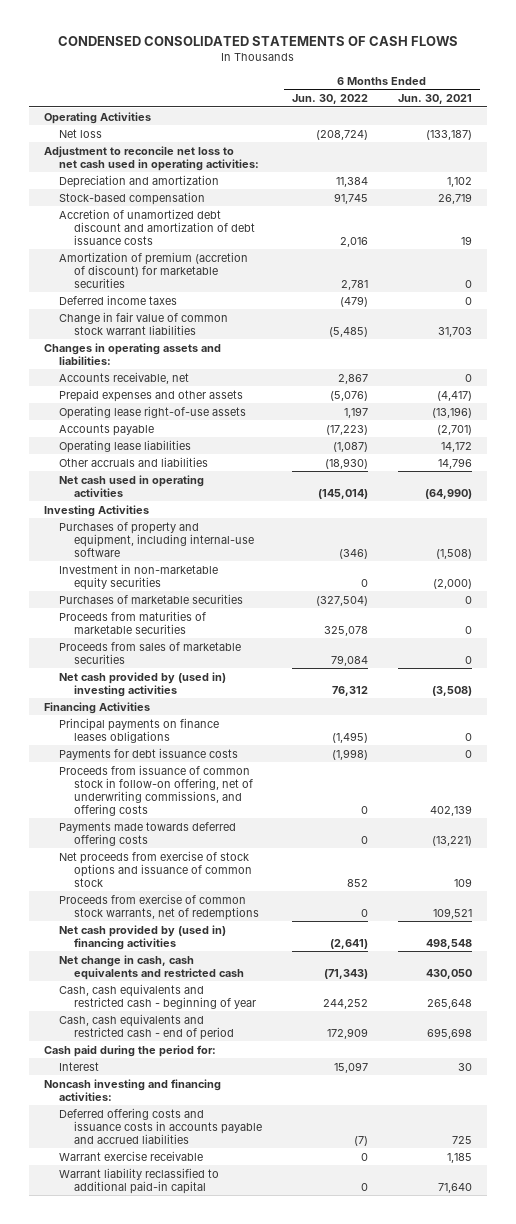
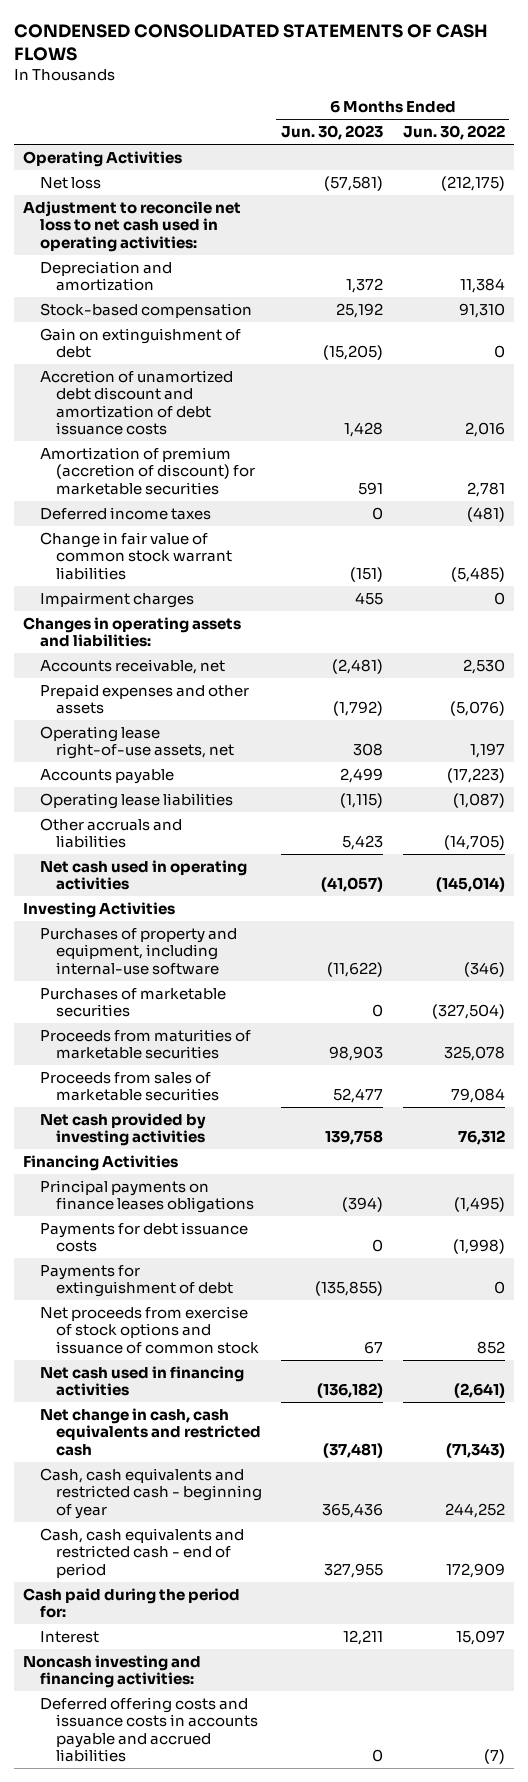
- | 6 Months Ended Jun. 30, 2022 | 6 Months Ended Jun. 30, 2021
+ | 6 Months Ended Jun. 30, 2023 | 6 Months Ended Jun. 30, 2022
- Net loss | (208,724) | (133,187)
+ Net loss | (57,581) | (212,175)
- Stock-based compensation | 91,745 | 26,719
+ Stock-based compensation | 25,192 | 91,310
+ Gain on extinguishment of debt | (15,205) | 0
- Deferred income taxes | (479) | 0
+ Deferred income taxes | 0 | (481)
+ Impairment charges | 455 | 0
- Accounts receivable, net | 2,867 | 0
+ Accounts receivable, net | (2,481) | 2,530
- Operating lease right-of-use assets | 1,197 | (13,196)
+ Operating lease right-of-use assets, net | 308 | 1,197
- Other accruals and liabilities | (18,930) | 14,796
+ Other accruals and liabilities | 5,423 | (14,705)
- Investment in non-marketable equity securities | 0 | (2,000)
- Net cash provided by (used in) investing activities | 76,312 | (3,508)
+ Net cash provided by investing activities | 139,758 | 76,312
- Proceeds from issuance of common stock in follow-on offering, net of underwriting commissions, and offering costs | 0 | 402,139
- Payments made towards deferred offering costs | 0 | (13,221)
+ Payments for extinguishment of debt | (135,855) | 0
- Proceeds from exercise of common stock warrants, net of redemptions | 0 | 109,521
- Net cash provided by (used in) financing activities | (2,641) | 498,548
+ Net cash used in financing activities | (136,182) | (2,641)
- Warrant exercise receivable | 0 | 1,185
- Warrant liability reclassified to additional paid-in capital | 0 | 71,640

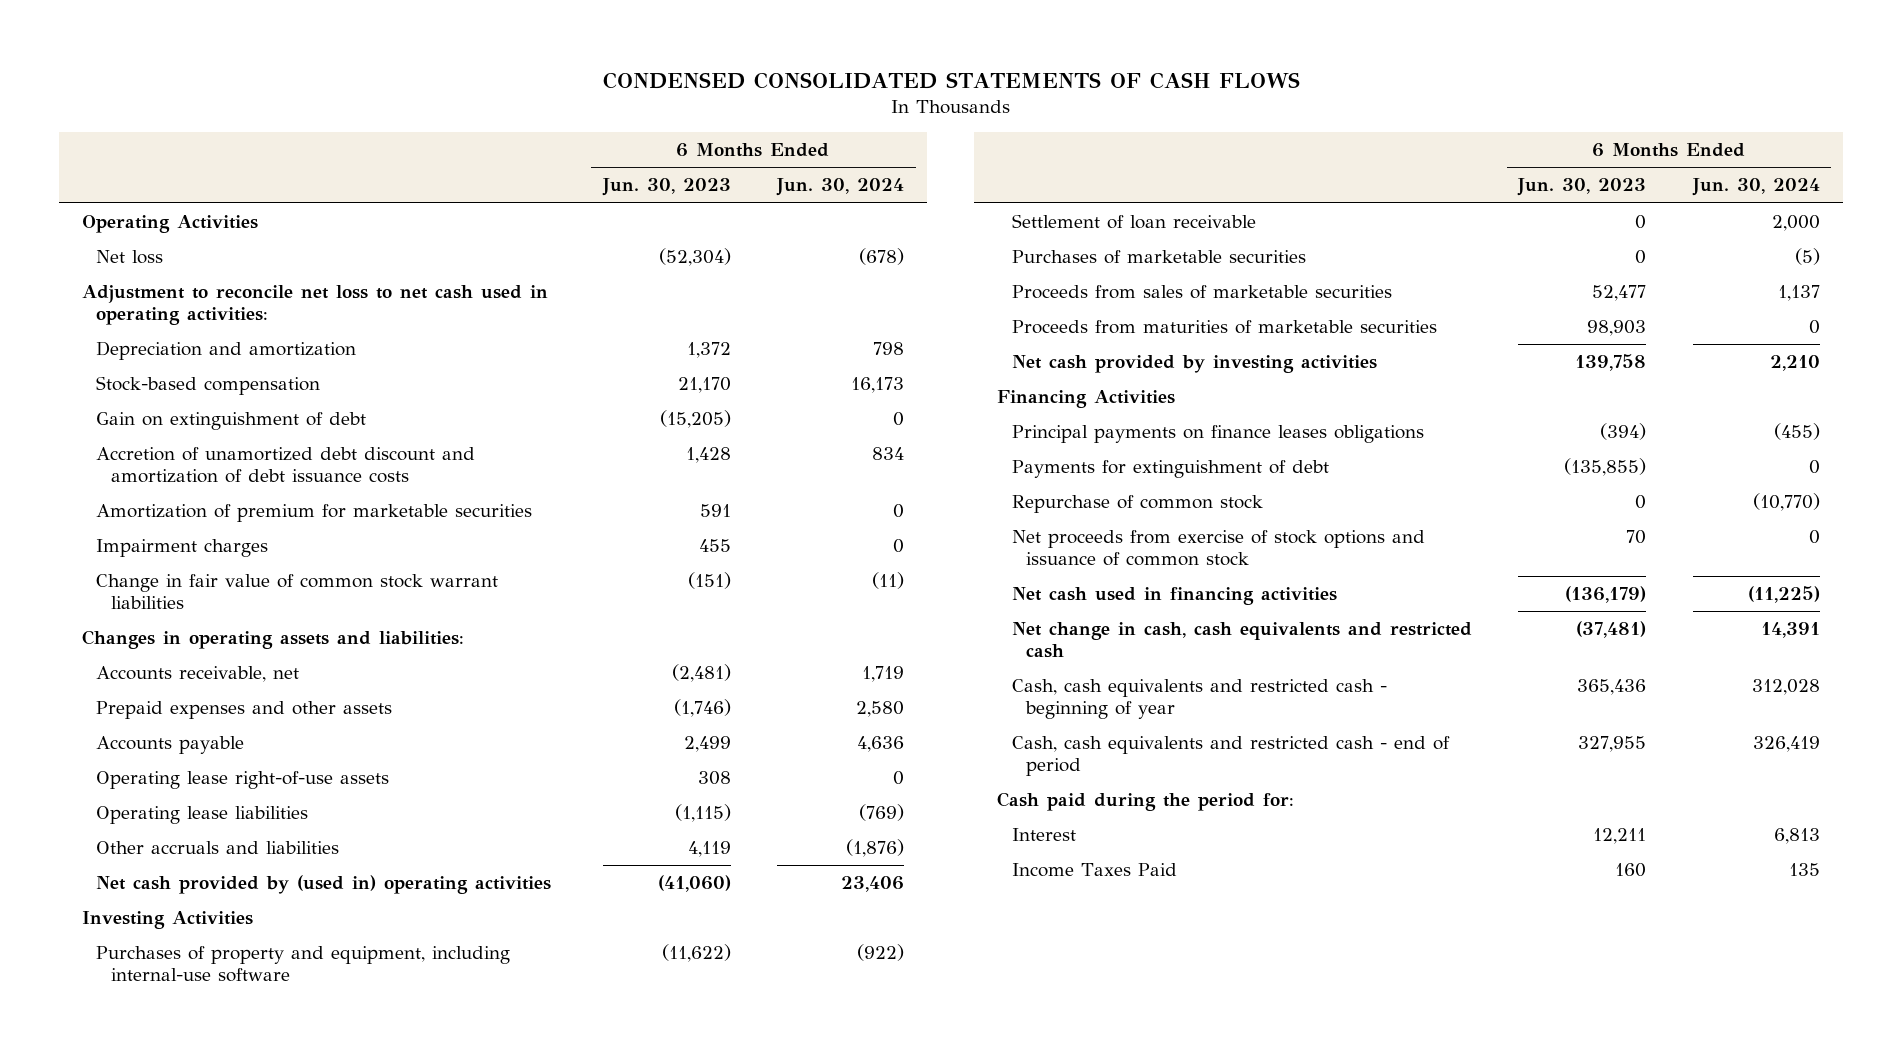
- | 6 Months Ended Jun. 30, 2023 | 6 Months Ended Jun. 30, 2022
+ | 6 Months Ended Jun. 30, 2023 | 6 Months Ended Jun. 30, 2024
- Net loss | (57,581) | (212,175)
+ Net loss | (52,304) | (678)
- Stock-based compensation | 25,192 | 91,310
+ Stock-based compensation | 21,170 | 16,173
- Amortization of premium (accretion of discount) for marketable securities | 591 | 2,781
- Deferred income taxes | 0 | (481)
+ Amortization of premium for marketable securities | 591 | 0
moved down: Change in fair value of common stock warrant liabilities | (151) | (11)
- Prepaid expenses and other assets | (1,792) | (5,076)
- Operating lease right-of-use assets, net | 308 | 1,197
+ Prepaid expenses and other assets | (1,746) | 2,580
+ Operating lease right-of-use assets | 308 | 0
- Other accruals and liabilities | 5,423 | (14,705)
- Net cash used in operating activities | (41,057) | (145,014)
+ Other accruals and liabilities | 4,119 | (1,876)
+ Net cash provided by (used in) operating activities | (41,060) | 23,406
+ Settlement of loan receivable | 0 | 2,000
moved down: Proceeds from maturities of marketable securities | 98,903 | 0
- Payments for debt issuance costs | 0 | (1,998)
- Net proceeds from exercise of stock options and issuance of common stock | 67 | 852
- Net cash used in financing activities | (136,182) | (2,641)
+ Repurchase of common stock | 0 | (10,770)
+ Net proceeds from exercise of stock options and issuance of common stock | 70 | 0
+ Net cash used in financing activities | (136,179) | (11,225)
- Noncash investing and financing activities:
- Deferred offering costs and issuance costs in accounts payable and accrued liabilities | 0 | (7)
+ Income Taxes Paid | 160 | 135

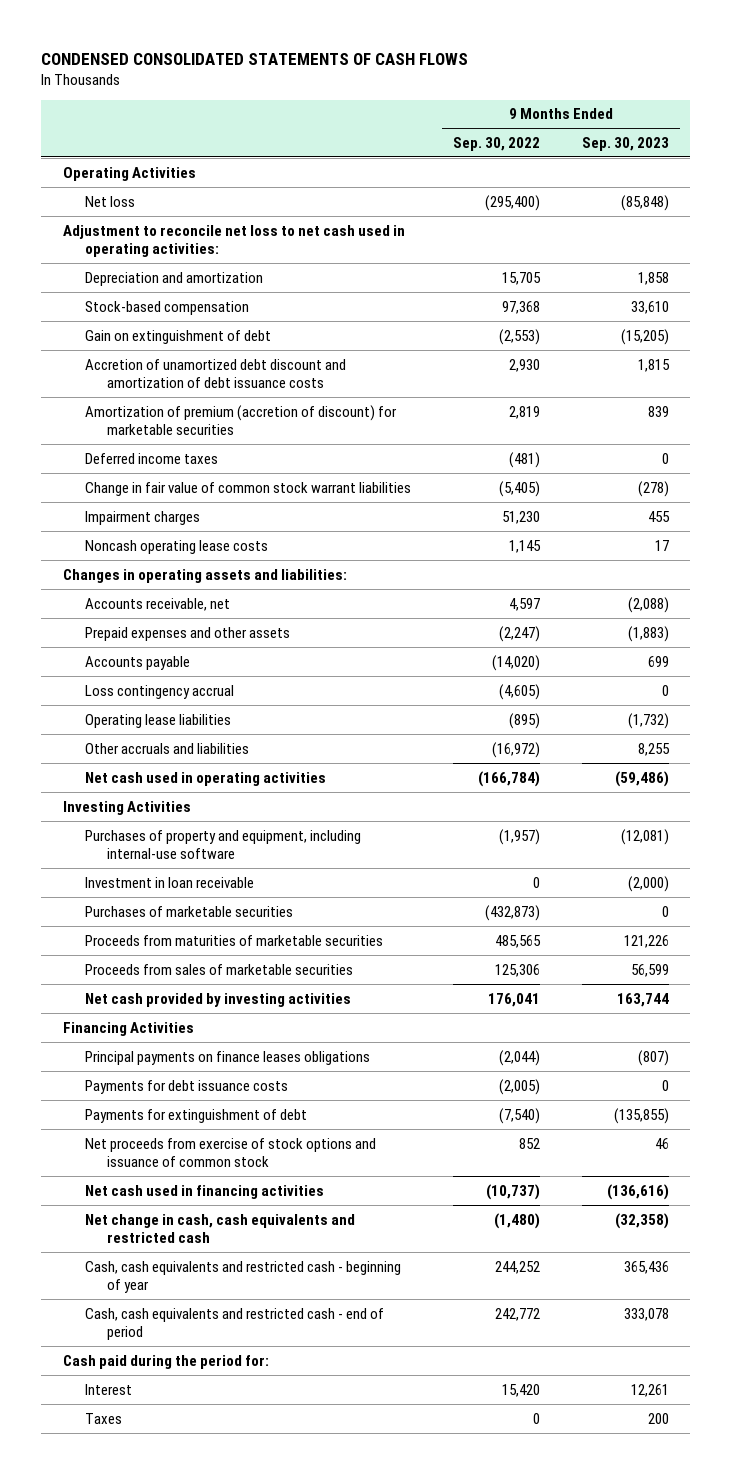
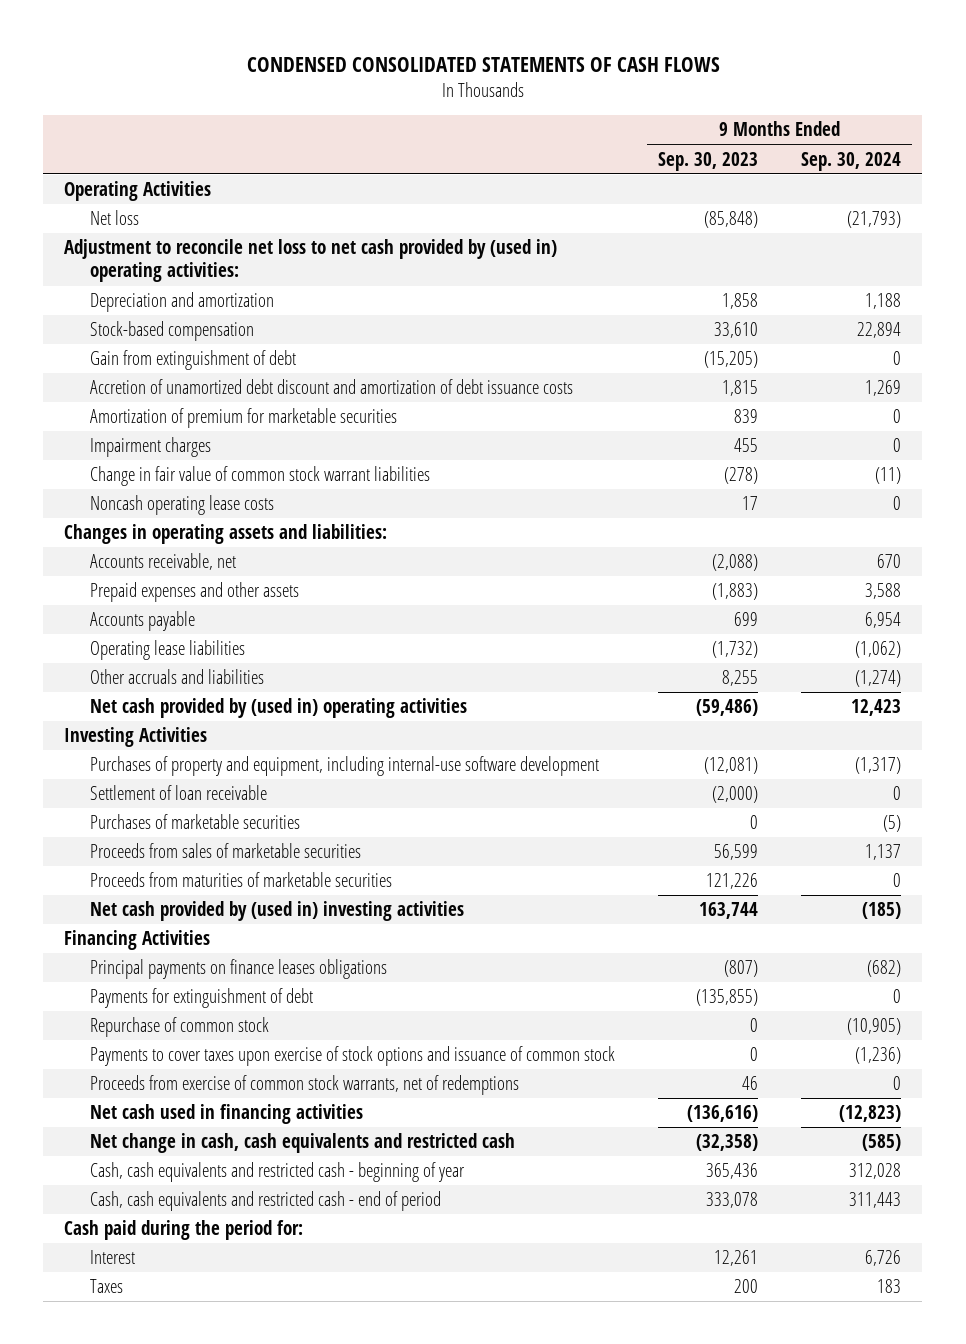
- | 9 Months Ended Sep. 30, 2022 | 9 Months Ended Sep. 30, 2023
+ | 9 Months Ended Sep. 30, 2023 | 9 Months Ended Sep. 30, 2024
- Adjustment to reconcile net loss to net cash used in operating activities:
+ Adjustment to reconcile net loss to net cash provided by (used in) operating activities:
- Gain on extinguishment of debt | (2,553) | (15,205)
+ Gain from extinguishment of debt | (15,205) | 0
- Amortization of premium (accretion of discount) for marketable securities | 2,819 | 839
- Deferred income taxes | (481) | 0
+ Amortization of premium for marketable securities | 839 | 0
moved down: Change in fair value of common stock warrant liabilities | (278) | (11)
- Loss contingency accrual | (4,605) | 0
- Net cash used in operating activities | (166,784) | (59,486)
+ Net cash provided by (used in) operating activities | (59,486) | 12,423
- Purchases of property and equipment, including internal-use software | (1,957) | (12,081)
- Investment in loan receivable | 0 | (2,000)
+ Purchases of property and equipment, including internal-use software development | (12,081) | (1,317)
+ Settlement of loan receivable | (2,000) | 0
- Net cash provided by investing activities | 176,041 | 163,744
moved down: Proceeds from maturities of marketable securities | 121,226 | 0
+ Net cash provided by (used in) investing activities | 163,744 | (185)
- Payments for debt issuance costs | (2,005) | 0
- Net proceeds from exercise of stock options and issuance of common stock | 852 | 46
+ Repurchase of common stock | 0 | (10,905)
+ Payments to cover taxes upon exercise of stock options and issuance of common stock | 0 | (1,236)
+ Proceeds from exercise of common stock warrants, net of redemptions | 46 | 0

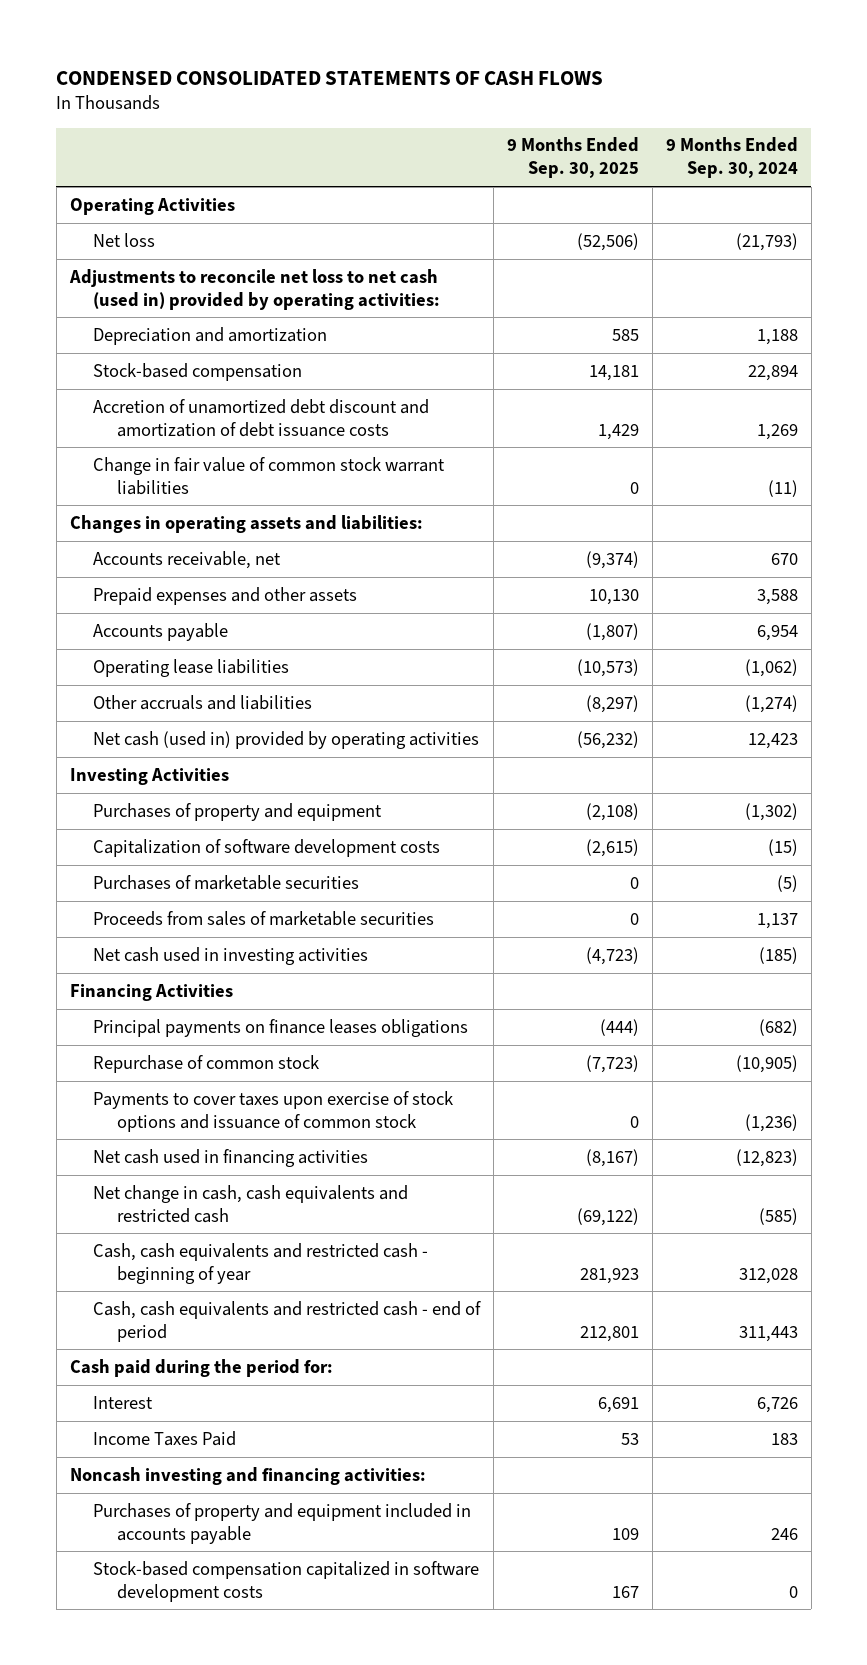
- | 9 Months Ended Sep. 30, 2023 | 9 Months Ended Sep. 30, 2024
+ | 9 Months Ended Sep. 30, 2025 | 9 Months Ended Sep. 30, 2024
- Adjustment to reconcile net loss to net cash provided by (used in) operating activities:
+ Adjustments to reconcile net loss to net cash (used in) provided by operating activities:
- Gain from extinguishment of debt | (15,205) | 0
- Amortization of premium for marketable securities | 839 | 0
- Impairment charges | 455 | 0
- Noncash operating lease costs | 17 | 0
- Net cash provided by (used in) operating activities | (59,486) | 12,423
+ Net cash (used in) provided by operating activities | (56,232) | 12,423
- Purchases of property and equipment, including internal-use software development | (12,081) | (1,317)
- Settlement of loan receivable | (2,000) | 0
+ Purchases of property and equipment | (2,108) | (1,302)
+ Capitalization of software development costs | (2,615) | (15)
- Proceeds from maturities of marketable securities | 121,226 | 0
- Net cash provided by (used in) investing activities | 163,744 | (185)
+ Net cash used in investing activities | (4,723) | (185)
- Payments for extinguishment of debt | (135,855) | 0
- Proceeds from exercise of common stock warrants, net of redemptions | 46 | 0
- Taxes | 200 | 183
+ Income Taxes Paid | 53 | 183
+ Noncash investing and financing activities:
+ Purchases of property and equipment included in accounts payable | 109 | 246
+ Stock-based compensation capitalized in software development costs | 167 | 0

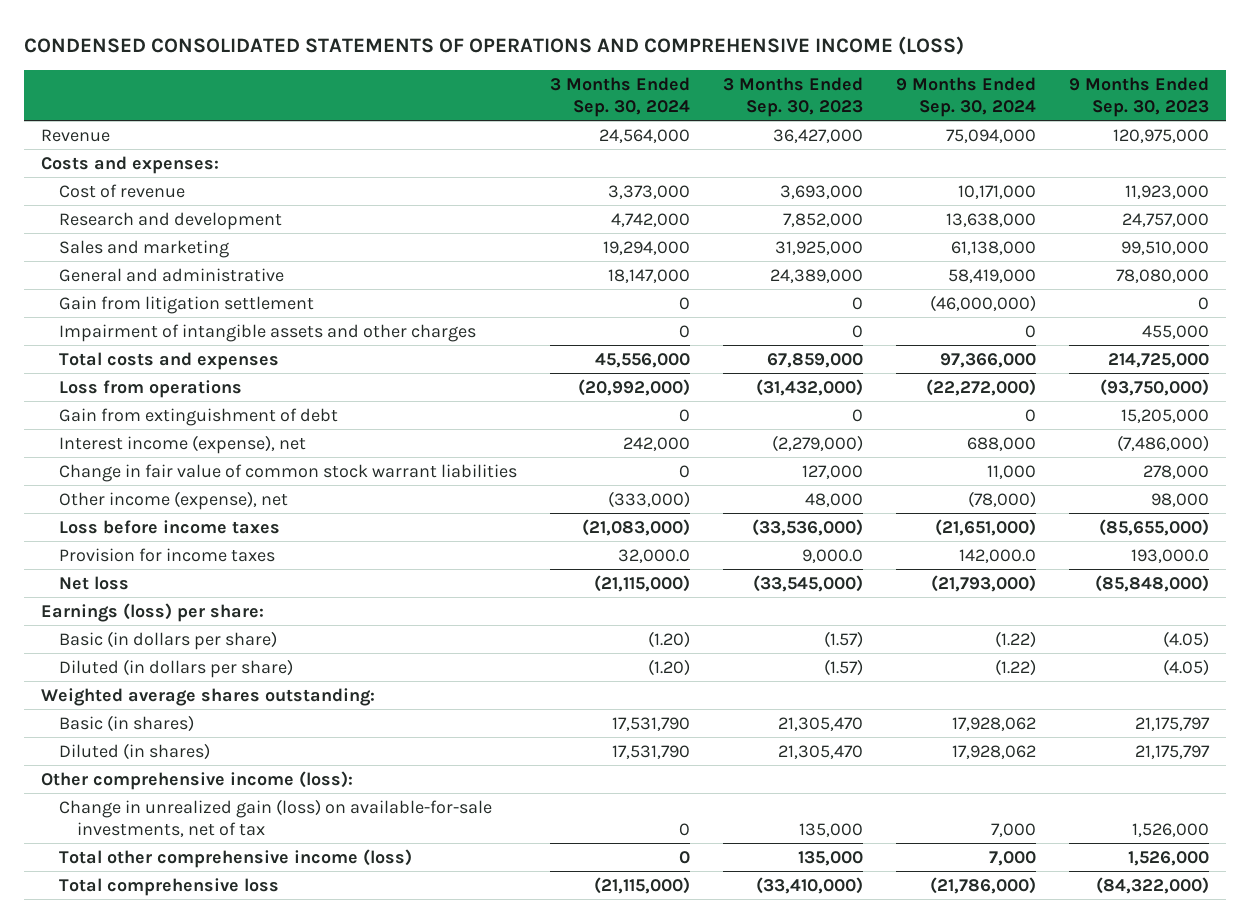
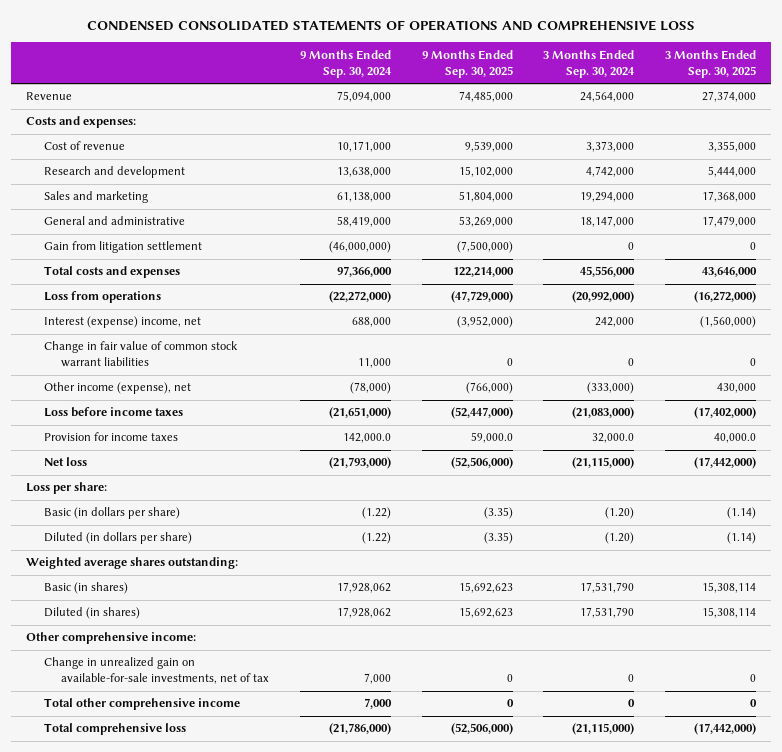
- CONDENSED CONSOLIDATED STATEMENTS OF OPERATIONS AND COMPREHENSIVE INCOME (LOSS)
+ CONDENSED CONSOLIDATED STATEMENTS OF OPERATIONS AND COMPREHENSIVE LOSS
- | 3 Months Ended Sep. 30, 2024 | 3 Months Ended Sep. 30, 2023 | 9 Months Ended Sep. 30, 2024 | 9 Months Ended Sep. 30, 2023
+ | 9 Months Ended Sep. 30, 2024 | 9 Months Ended Sep. 30, 2025 | 3 Months Ended Sep. 30, 2024 | 3 Months Ended Sep. 30, 2025
- Impairment of intangible assets and other charges | 0 | 0 | 0 | 455,000
- Gain from extinguishment of debt | 0 | 0 | 0 | 15,205,000
- Interest income (expense), net | 242,000 | (2,279,000) | 688,000 | (7,486,000)
+ Interest (expense) income, net | 688,000 | (3,952,000) | 242,000 | (1,560,000)
- Earnings (loss) per share:
+ Loss per share:
- Other comprehensive income (loss):
- Change in unrealized gain (loss) on available-for-sale investments, net of tax | 0 | 135,000 | 7,000 | 1,526,000
- Total other comprehensive income (loss) | 0 | 135,000 | 7,000 | 1,526,000
+ Other comprehensive income:
+ Change in unrealized gain on available-for-sale investments, net of tax | 7,000 | 0 | 0 | 0
+ Total other comprehensive income | 7,000 | 0 | 0 | 0

